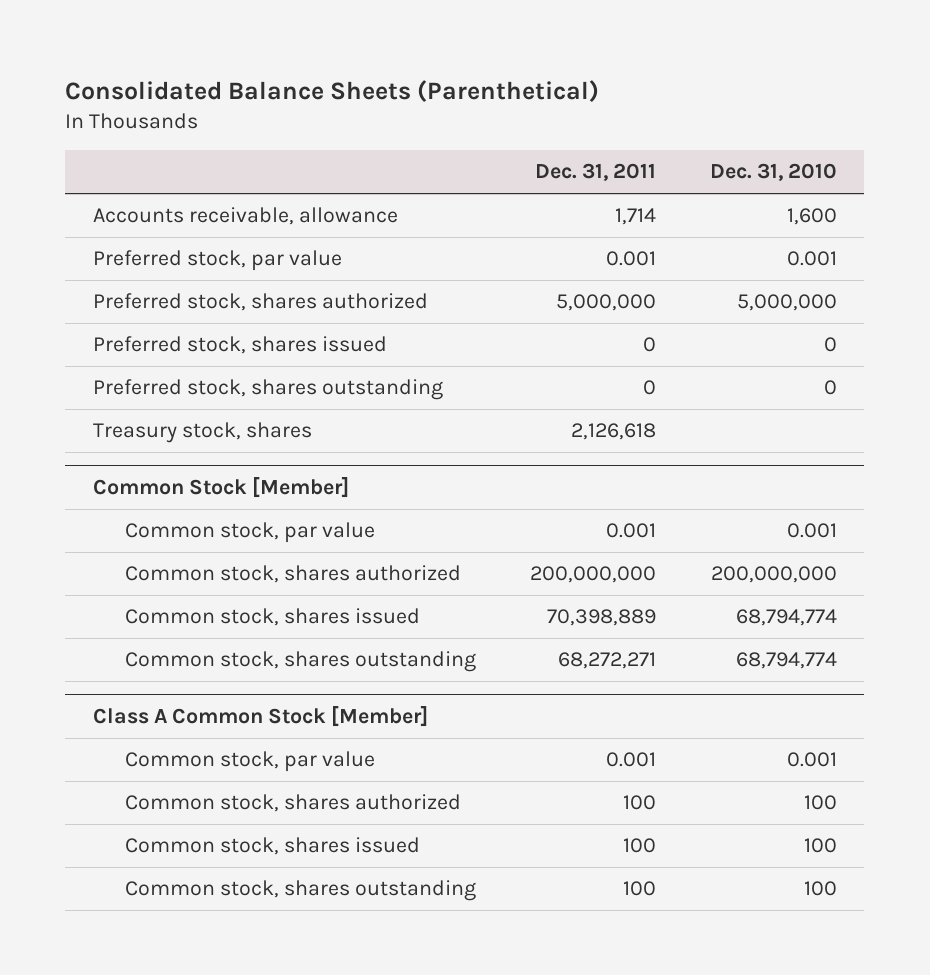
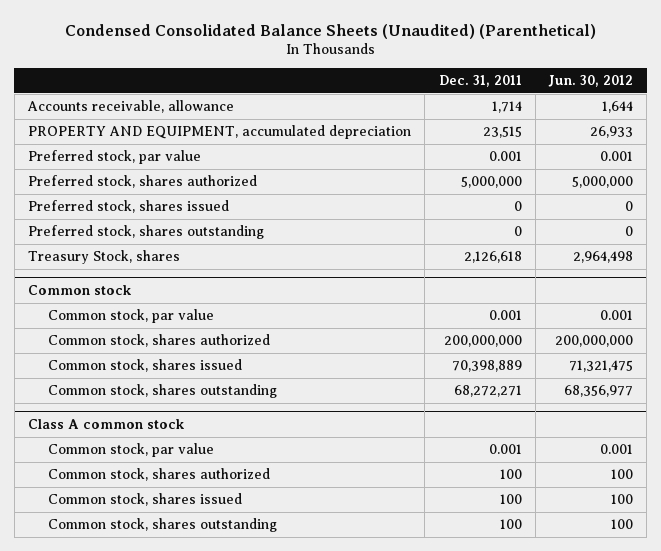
- Consolidated Balance Sheets (Parenthetical)
+ Condensed Consolidated Balance Sheets (Unaudited) (Parenthetical)
- | Dec. 31, 2011 | Dec. 31, 2010
+ | Dec. 31, 2011 | Jun. 30, 2012
+ PROPERTY AND EQUIPMENT, accumulated depreciation | 23,515 | 26,933
- Treasury stock, shares | 2,126,618 |
- Common Stock [Member]
+ Treasury Stock, shares | 2,126,618 | 2,964,498
+ Common stock
- Class A Common Stock [Member]
+ Class A common stock

